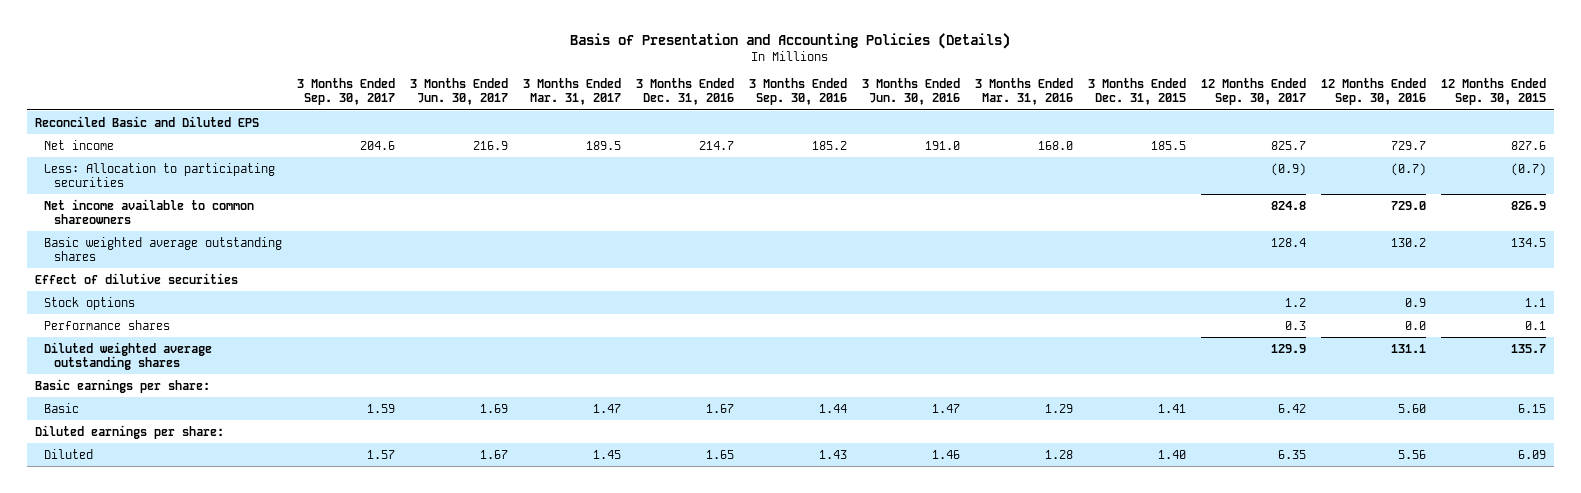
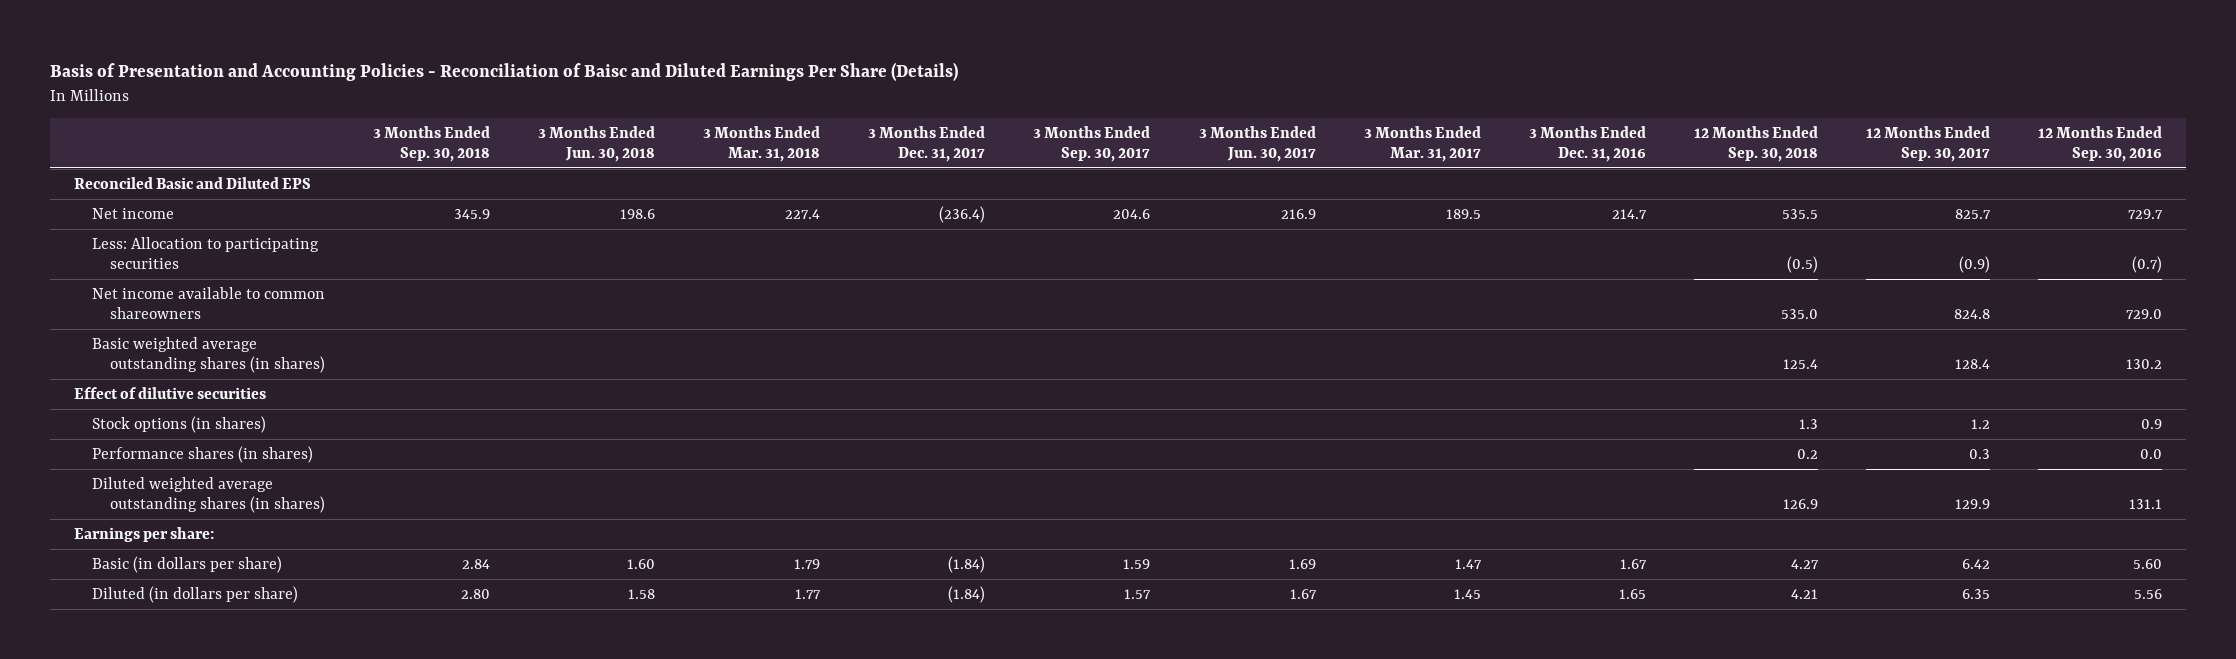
- Basis of Presentation and Accounting Policies (Details)
+ Basis of Presentation and Accounting Policies - Reconciliation of Baisc and Diluted Earnings Per Share (Details)
- | 3 Months Ended Sep. 30, 2017 | 3 Months Ended Jun. 30, 2017 | 3 Months Ended Mar. 31, 2017 | 3 Months Ended Dec. 31, 2016 | 3 Months Ended Sep. 30, 2016 | 3 Months Ended Jun. 30, 2016 | 3 Months Ended Mar. 31, 2016 | 3 Months Ended Dec. 31, 2015 | 12 Months Ended Sep. 30, 2017 | 12 Months Ended Sep. 30, 2016 | 12 Months Ended Sep. 30, 2015
+ | 3 Months Ended Sep. 30, 2018 | 3 Months Ended Jun. 30, 2018 | 3 Months Ended Mar. 31, 2018 | 3 Months Ended Dec. 31, 2017 | 3 Months Ended Sep. 30, 2017 | 3 Months Ended Jun. 30, 2017 | 3 Months Ended Mar. 31, 2017 | 3 Months Ended Dec. 31, 2016 | 12 Months Ended Sep. 30, 2018 | 12 Months Ended Sep. 30, 2017 | 12 Months Ended Sep. 30, 2016
- Basic weighted average outstanding shares | | | | | | | | | 128.4 | 130.2 | 134.5
+ Basic weighted average outstanding shares (in shares) | | | | | | | | | 125.4 | 128.4 | 130.2
- Stock options | | | | | | | | | 1.2 | 0.9 | 1.1
- Performance shares | | | | | | | | | 0.3 | 0.0 | 0.1
- Diluted weighted average outstanding shares | | | | | | | | | 129.9 | 131.1 | 135.7
- Basic earnings per share:
- Basic | 1.59 | 1.69 | 1.47 | 1.67 | 1.44 | 1.47 | 1.29 | 1.41 | 6.42 | 5.60 | 6.15
- Diluted earnings per share:
- Diluted | 1.57 | 1.67 | 1.45 | 1.65 | 1.43 | 1.46 | 1.28 | 1.40 | 6.35 | 5.56 | 6.09
+ Stock options (in shares) | | | | | | | | | 1.3 | 1.2 | 0.9
+ Performance shares (in shares) | | | | | | | | | 0.2 | 0.3 | 0.0
+ Diluted weighted average outstanding shares (in shares) | | | | | | | | | 126.9 | 129.9 | 131.1
+ Earnings per share:
+ Basic (in dollars per share) | 2.84 | 1.60 | 1.79 | (1.84) | 1.59 | 1.69 | 1.47 | 1.67 | 4.27 | 6.42 | 5.60
+ Diluted (in dollars per share) | 2.80 | 1.58 | 1.77 | (1.84) | 1.57 | 1.67 | 1.45 | 1.65 | 4.21 | 6.35 | 5.56

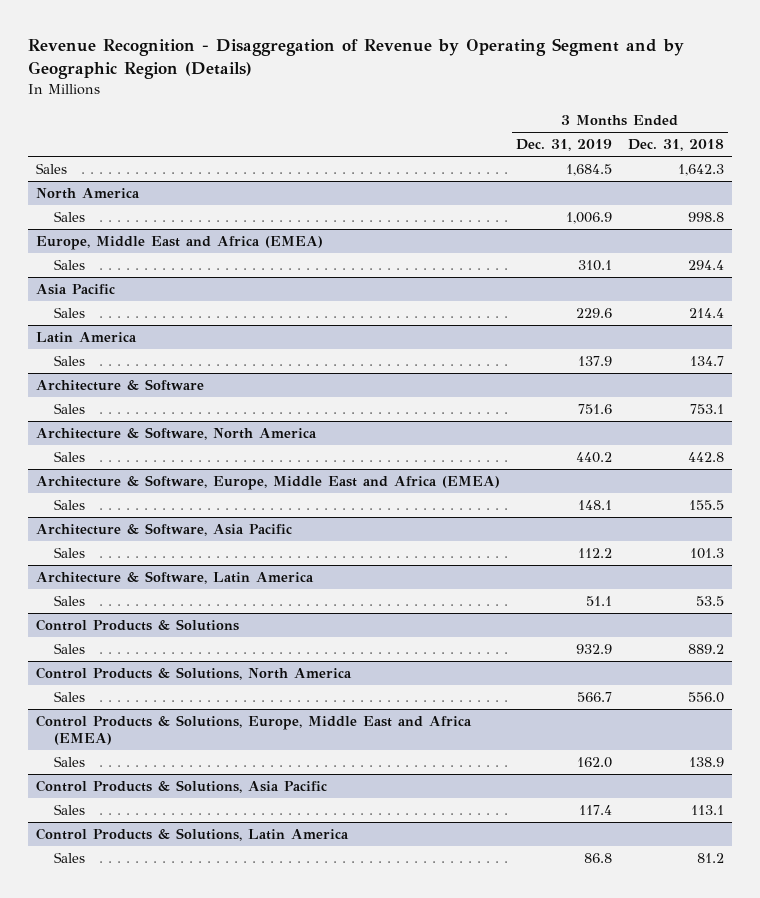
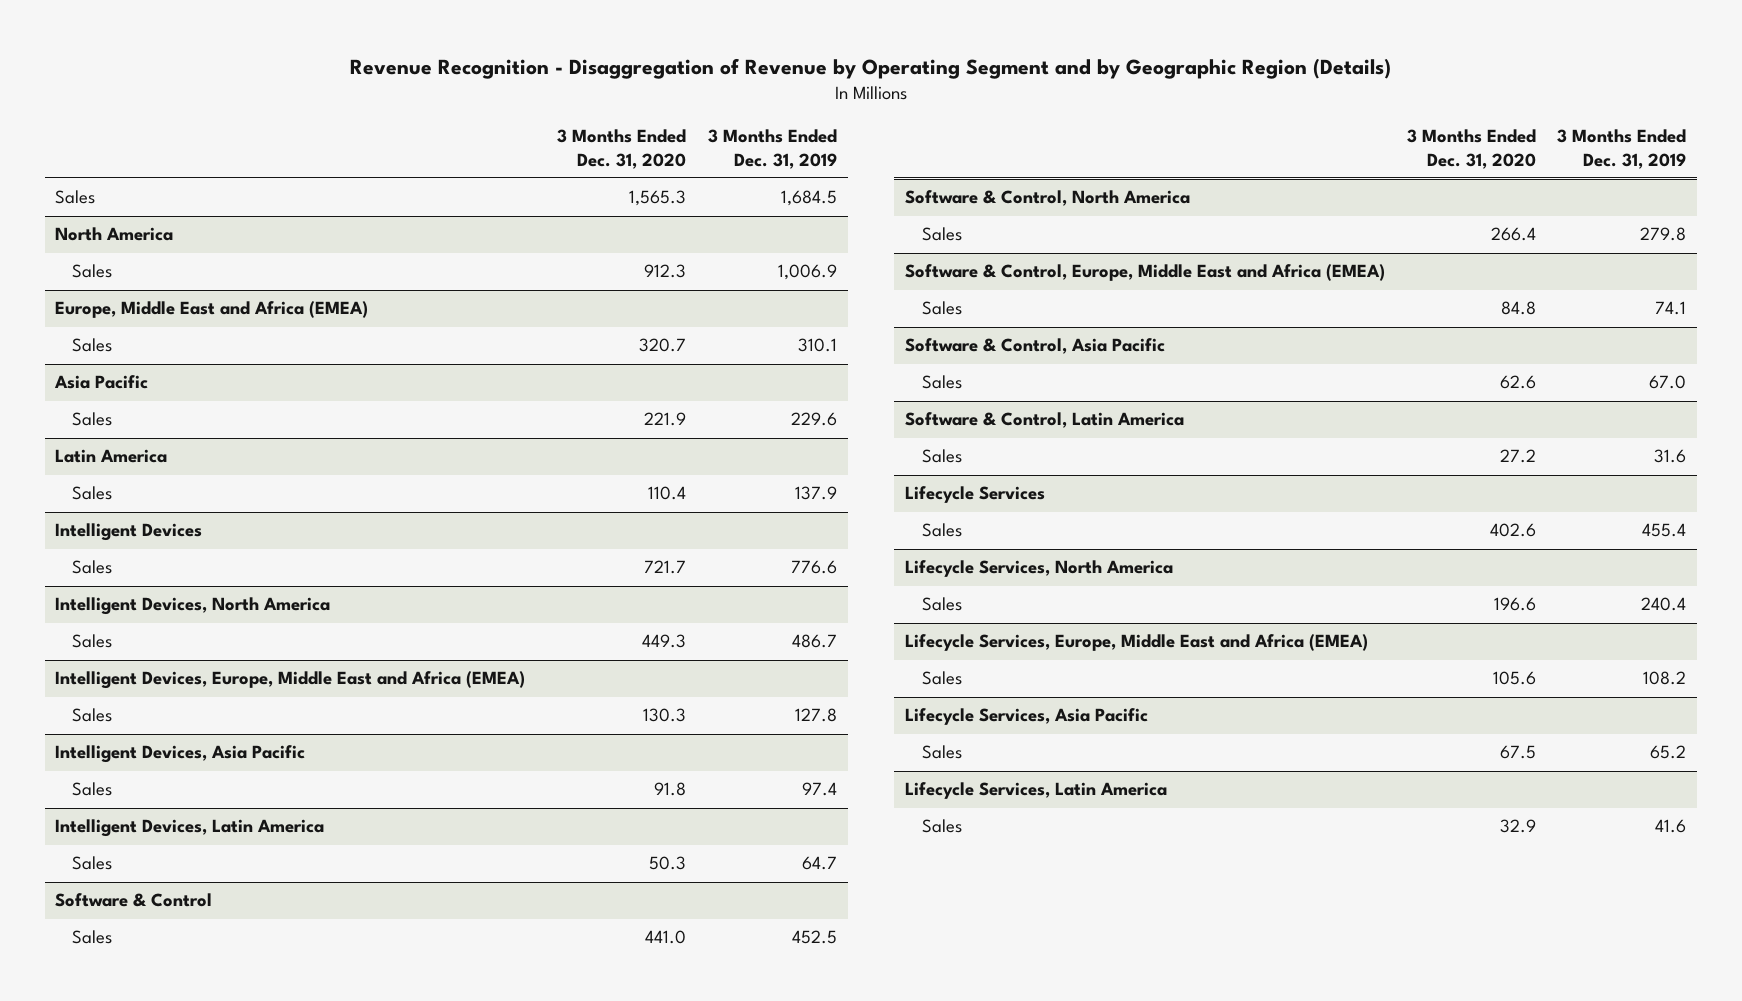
- | 3 Months Ended Dec. 31, 2019 | 3 Months Ended Dec. 31, 2018
+ | 3 Months Ended Dec. 31, 2020 | 3 Months Ended Dec. 31, 2019
- Architecture & Software
- Sales | 751.6 | 753.1
- Architecture & Software, North America
- Sales | 440.2 | 442.8
- Architecture & Software, Europe, Middle East and Africa (EMEA)
- Sales | 148.1 | 155.5
- Architecture & Software, Asia Pacific
- Sales | 112.2 | 101.3
- Architecture & Software, Latin America
- Sales | 51.1 | 53.5
- Control Products & Solutions
- Sales | 932.9 | 889.2
- Control Products & Solutions, North America
- Sales | 566.7 | 556.0
- Control Products & Solutions, Europe, Middle East and Africa (EMEA)
- Sales | 162.0 | 138.9
- Control Products & Solutions, Asia Pacific
- Sales | 117.4 | 113.1
- Control Products & Solutions, Latin America
- Sales | 86.8 | 81.2
+ Intelligent Devices
+ Sales | 721.7 | 776.6
+ Intelligent Devices, North America
+ Sales | 449.3 | 486.7
+ Intelligent Devices, Europe, Middle East and Africa (EMEA)
+ Sales | 130.3 | 127.8
+ Intelligent Devices, Asia Pacific
+ Sales | 91.8 | 97.4
+ Intelligent Devices, Latin America
+ Sales | 50.3 | 64.7
+ Software & Control
+ Sales | 441.0 | 452.5
+ Software & Control, North America
+ Sales | 266.4 | 279.8
+ Software & Control, Europe, Middle East and Africa (EMEA)
+ Sales | 84.8 | 74.1
+ Software & Control, Asia Pacific
+ Sales | 62.6 | 67.0
+ Software & Control, Latin America
+ Sales | 27.2 | 31.6
+ Lifecycle Services
+ Sales | 402.6 | 455.4
+ Lifecycle Services, North America
+ Sales | 196.6 | 240.4
+ Lifecycle Services, Europe, Middle East and Africa (EMEA)
+ Sales | 105.6 | 108.2
+ Lifecycle Services, Asia Pacific
+ Sales | 67.5 | 65.2
+ Lifecycle Services, Latin America
+ Sales | 32.9 | 41.6

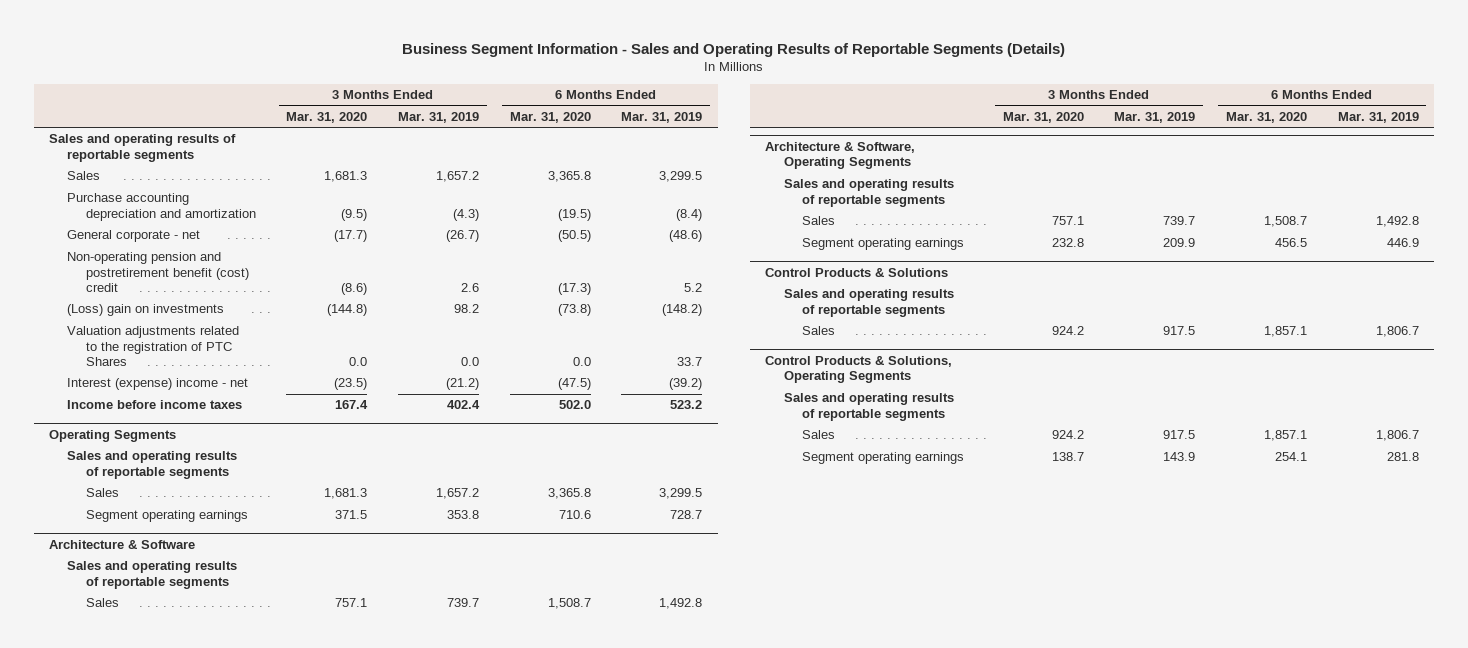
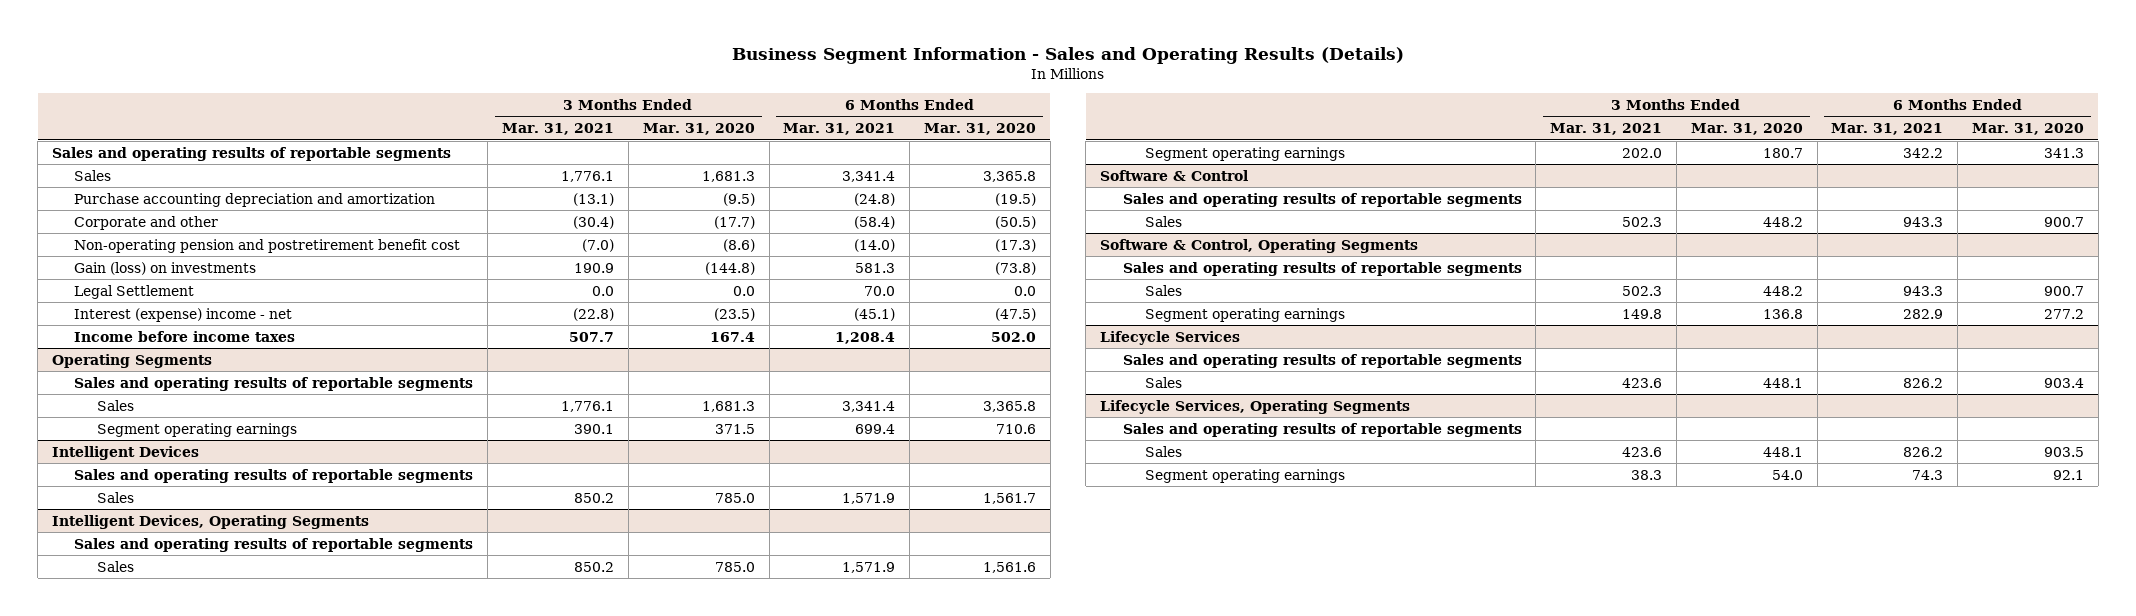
- Business Segment Information - Sales and Operating Results of Reportable Segments (Details)
+ Business Segment Information - Sales and Operating Results (Details)
- | 3 Months Ended Mar. 31, 2020 | 3 Months Ended Mar. 31, 2019 | 6 Months Ended Mar. 31, 2020 | 6 Months Ended Mar. 31, 2019
+ | 3 Months Ended Mar. 31, 2021 | 3 Months Ended Mar. 31, 2020 | 6 Months Ended Mar. 31, 2021 | 6 Months Ended Mar. 31, 2020
- General corporate - net | (17.7) | (26.7) | (50.5) | (48.6)
- Non-operating pension and postretirement benefit (cost) credit | (8.6) | 2.6 | (17.3) | 5.2
- (Loss) gain on investments | (144.8) | 98.2 | (73.8) | (148.2)
- Valuation adjustments related to the registration of PTC Shares | 0.0 | 0.0 | 0.0 | 33.7
+ Corporate and other | (30.4) | (17.7) | (58.4) | (50.5)
+ Non-operating pension and postretirement benefit cost | (7.0) | (8.6) | (14.0) | (17.3)
+ Gain (loss) on investments | 190.9 | (144.8) | 581.3 | (73.8)
+ Legal Settlement | 0.0 | 0.0 | 70.0 | 0.0
- Architecture & Software
+ Intelligent Devices
- Sales | 757.1 | 739.7 | 1,508.7 | 1,492.8
- Architecture & Software, Operating Segments
+ Sales | 850.2 | 785.0 | 1,571.9 | 1,561.7
+ Intelligent Devices, Operating Segments
- Sales | 757.1 | 739.7 | 1,508.7 | 1,492.8
- Segment operating earnings | 232.8 | 209.9 | 456.5 | 446.9
- Control Products & Solutions
+ Sales | 850.2 | 785.0 | 1,571.9 | 1,561.6
+ Segment operating earnings | 202.0 | 180.7 | 342.2 | 341.3
+ Software & Control
- Sales | 924.2 | 917.5 | 1,857.1 | 1,806.7
- Control Products & Solutions, Operating Segments
+ Sales | 502.3 | 448.2 | 943.3 | 900.7
+ Software & Control, Operating Segments
- Sales | 924.2 | 917.5 | 1,857.1 | 1,806.7
- Segment operating earnings | 138.7 | 143.9 | 254.1 | 281.8
+ Sales | 502.3 | 448.2 | 943.3 | 900.7
+ Segment operating earnings | 149.8 | 136.8 | 282.9 | 277.2
+ Lifecycle Services
+ Sales and operating results of reportable segments
+ Sales | 423.6 | 448.1 | 826.2 | 903.4
+ Lifecycle Services, Operating Segments
+ Sales and operating results of reportable segments
+ Sales | 423.6 | 448.1 | 826.2 | 903.5
+ Segment operating earnings | 38.3 | 54.0 | 74.3 | 92.1

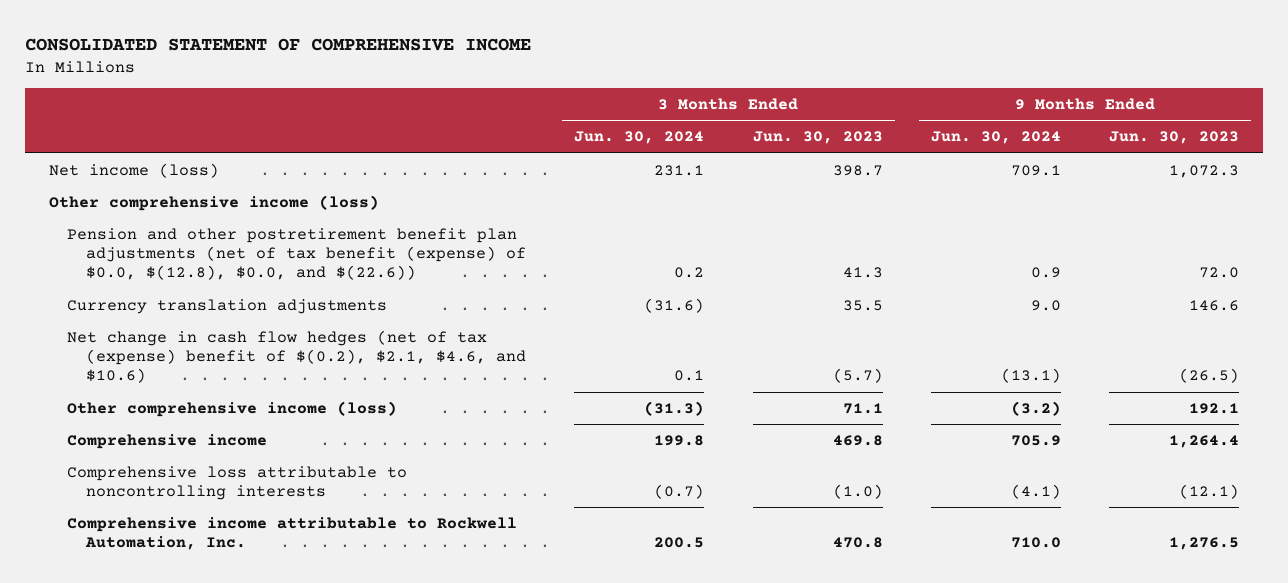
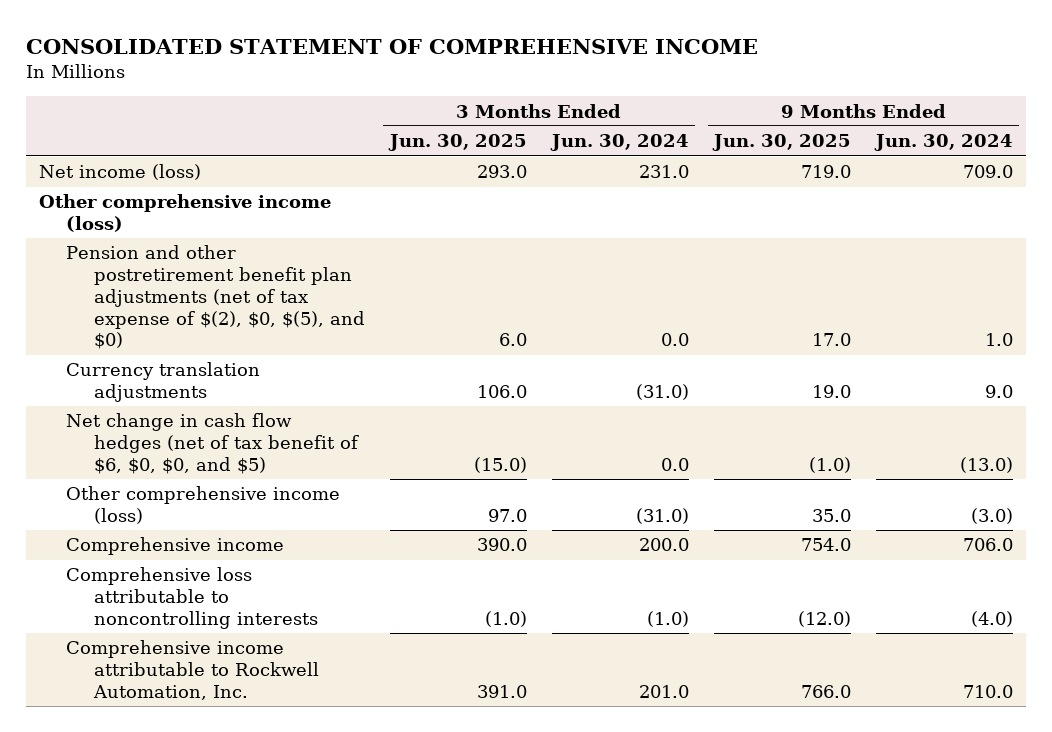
- | 3 Months Ended Jun. 30, 2024 | 3 Months Ended Jun. 30, 2023 | 9 Months Ended Jun. 30, 2024 | 9 Months Ended Jun. 30, 2023
+ | 3 Months Ended Jun. 30, 2025 | 3 Months Ended Jun. 30, 2024 | 9 Months Ended Jun. 30, 2025 | 9 Months Ended Jun. 30, 2024
- Net income (loss) | 231.1 | 398.7 | 709.1 | 1,072.3
+ Net income (loss) | 293.0 | 231.0 | 719.0 | 709.0
- Pension and other postretirement benefit plan adjustments (net of tax benefit (expense) of $0.0, $(12.8), $0.0, and $(22.6)) | 0.2 | 41.3 | 0.9 | 72.0
- Currency translation adjustments | (31.6) | 35.5 | 9.0 | 146.6
- Net change in cash flow hedges (net of tax (expense) benefit of $(0.2), $2.1, $4.6, and $10.6) | 0.1 | (5.7) | (13.1) | (26.5)
- Other comprehensive income (loss) | (31.3) | 71.1 | (3.2) | 192.1
- Comprehensive income | 199.8 | 469.8 | 705.9 | 1,264.4
- Comprehensive loss attributable to noncontrolling interests | (0.7) | (1.0) | (4.1) | (12.1)
- Comprehensive income attributable to Rockwell Automation, Inc. | 200.5 | 470.8 | 710.0 | 1,276.5
+ Pension and other postretirement benefit plan adjustments (net of tax expense of $(2), $0, $(5), and $0) | 6.0 | 0.0 | 17.0 | 1.0
+ Currency translation adjustments | 106.0 | (31.0) | 19.0 | 9.0
+ Net change in cash flow hedges (net of tax benefit of $6, $0, $0, and $5) | (15.0) | 0.0 | (1.0) | (13.0)
+ Other comprehensive income (loss) | 97.0 | (31.0) | 35.0 | (3.0)
+ Comprehensive income | 390.0 | 200.0 | 754.0 | 706.0
+ Comprehensive loss attributable to noncontrolling interests | (1.0) | (1.0) | (12.0) | (4.0)
+ Comprehensive income attributable to Rockwell Automation, Inc. | 391.0 | 201.0 | 766.0 | 710.0

